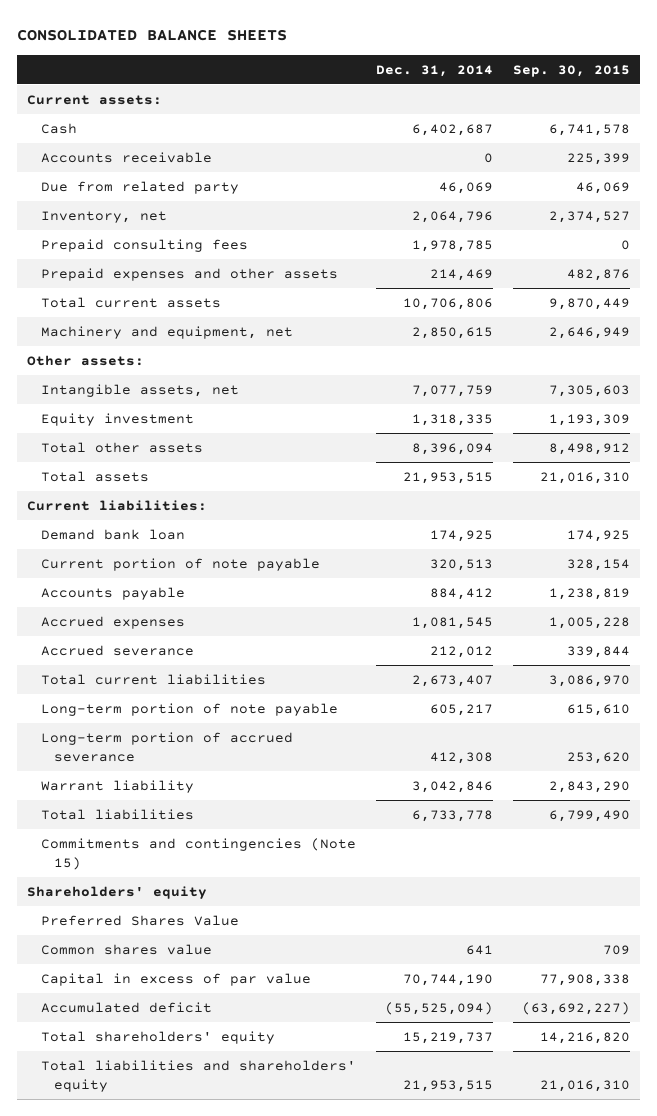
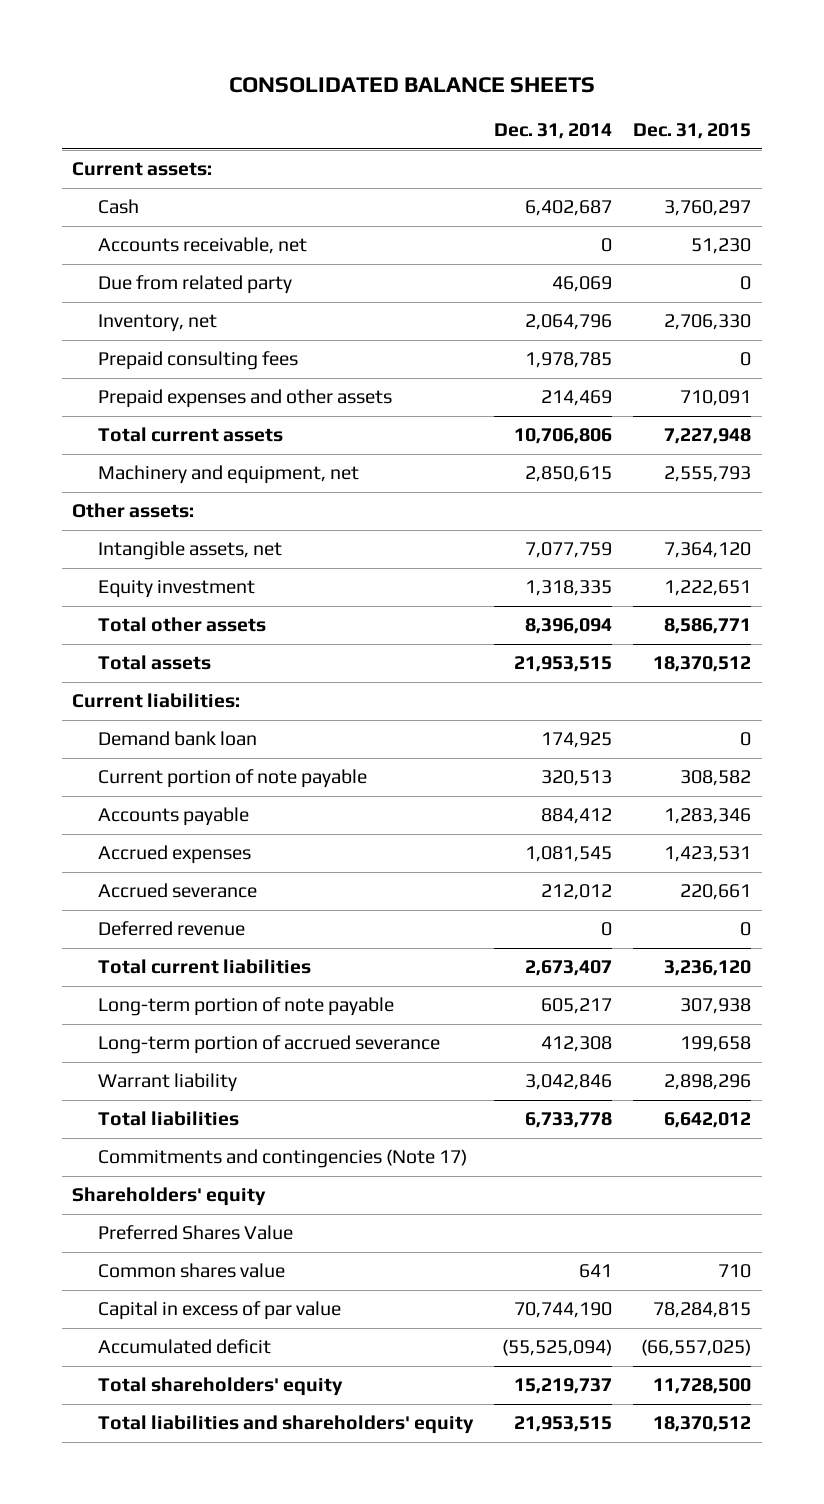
- | Dec. 31, 2014 | Sep. 30, 2015
+ | Dec. 31, 2014 | Dec. 31, 2015
- Accounts receivable | 0 | 225,399
+ Accounts receivable, net | 0 | 51,230
+ Deferred revenue | 0 | 0
- Commitments and contingencies (Note 15)
+ Commitments and contingencies (Note 17)

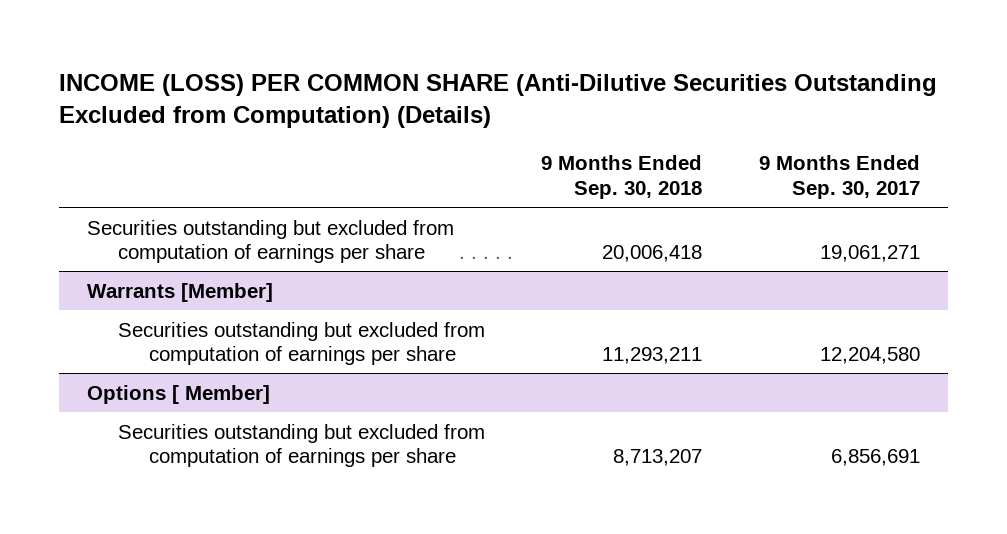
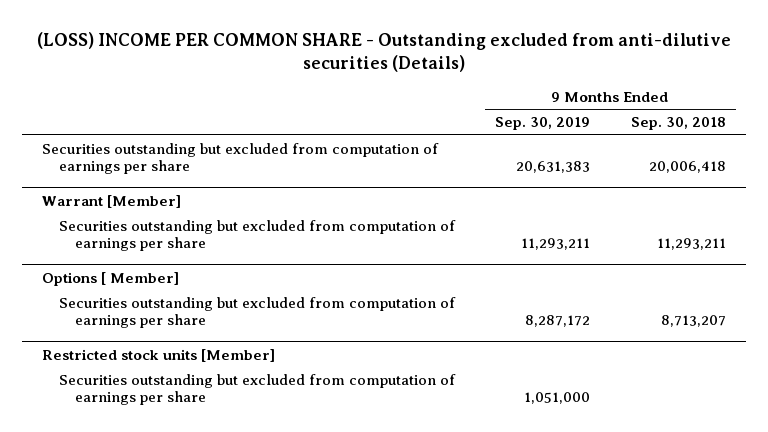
- INCOME (LOSS) PER COMMON SHARE (Anti-Dilutive Securities Outstanding Excluded from Computation) (Details)
+ (LOSS) INCOME PER COMMON SHARE - Outstanding excluded from anti-dilutive securities (Details)
- | 9 Months Ended Sep. 30, 2018 | 9 Months Ended Sep. 30, 2017
+ | 9 Months Ended Sep. 30, 2019 | 9 Months Ended Sep. 30, 2018
- Warrants [Member]
+ Warrant [Member]
+ Restricted stock units [Member]
+ Securities outstanding but excluded from computation of earnings per share | 1,051,000 |

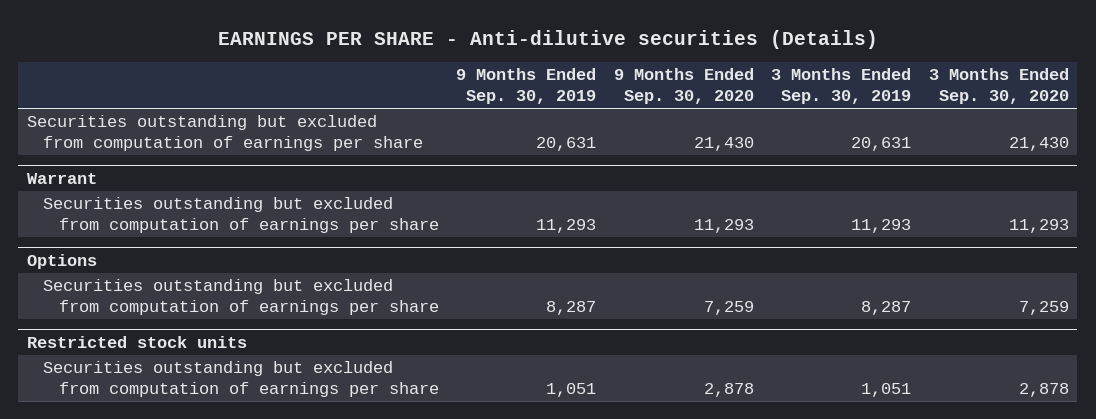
- (LOSS) INCOME PER COMMON SHARE - Outstanding excluded from anti-dilutive securities (Details)
+ EARNINGS PER SHARE - Anti-dilutive securities (Details)
- | 9 Months Ended Sep. 30, 2019 | 9 Months Ended Sep. 30, 2018
+ | 9 Months Ended Sep. 30, 2019 | 9 Months Ended Sep. 30, 2020 | 3 Months Ended Sep. 30, 2019 | 3 Months Ended Sep. 30, 2020
- Securities outstanding but excluded from computation of earnings per share | 20,631,383 | 20,006,418
- Warrant [Member]
- Securities outstanding but excluded from computation of earnings per share | 11,293,211 | 11,293,211
- Options [ Member]
- Securities outstanding but excluded from computation of earnings per share | 8,287,172 | 8,713,207
- Restricted stock units [Member]
- Securities outstanding but excluded from computation of earnings per share | 1,051,000 |
+ Securities outstanding but excluded from computation of earnings per share | 20,631 | 21,430 | 20,631 | 21,430
+ Warrant
+ Securities outstanding but excluded from computation of earnings per share | 11,293 | 11,293 | 11,293 | 11,293
+ Options
+ Securities outstanding but excluded from computation of earnings per share | 8,287 | 7,259 | 8,287 | 7,259
+ Restricted stock units
+ Securities outstanding but excluded from computation of earnings per share | 1,051 | 2,878 | 1,051 | 2,878

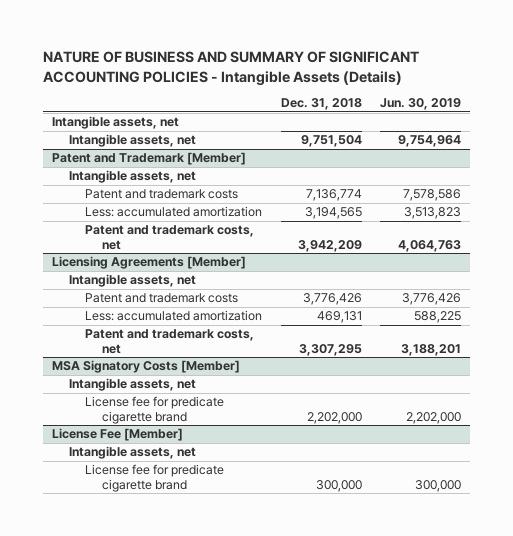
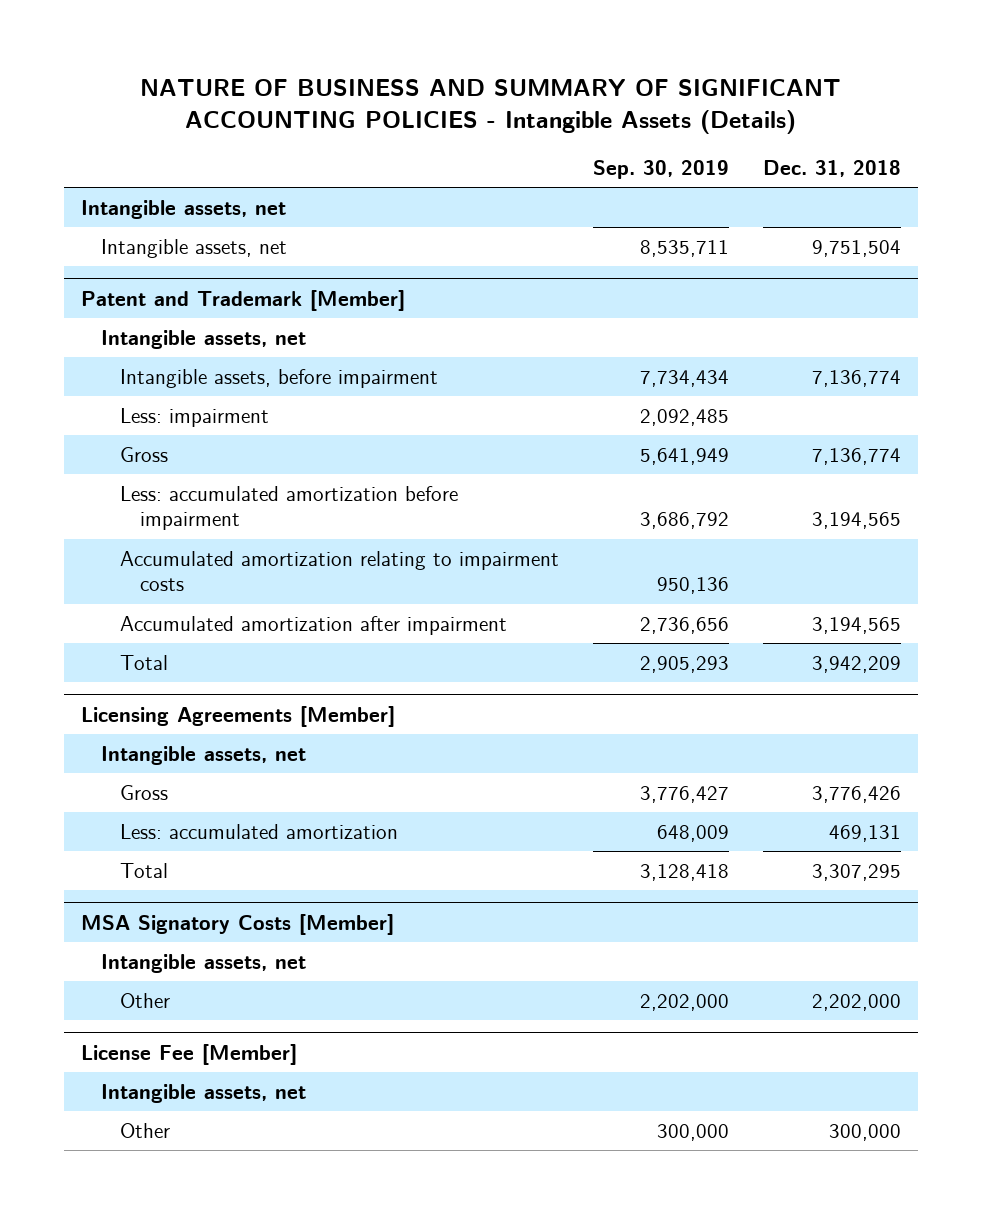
- | Dec. 31, 2018 | Jun. 30, 2019
+ | Sep. 30, 2019 | Dec. 31, 2018
@ Patent and Trademark [Member]
- Patent and trademark costs | 7,136,774 | 7,578,586
- Less: accumulated amortization | 3,194,565 | 3,513,823
- Patent and trademark costs, net | 3,942,209 | 4,064,763
+ Intangible assets, before impairment | 7,734,434 | 7,136,774
+ Less: impairment | 2,092,485 |
+ Gross | 5,641,949 | 7,136,774
+ Less: accumulated amortization before impairment | 3,686,792 | 3,194,565
+ Accumulated amortization relating to impairment costs | 950,136 |
+ Accumulated amortization after impairment | 2,736,656 | 3,194,565
+ Total | 2,905,293 | 3,942,209
@ Licensing Agreements [Member]
- Patent and trademark costs | 3,776,426 | 3,776,426
+ Gross | 3,776,427 | 3,776,426
- Patent and trademark costs, net | 3,307,295 | 3,188,201
+ Total | 3,128,418 | 3,307,295
@ MSA Signatory Costs [Member]
- License fee for predicate cigarette brand | 2,202,000 | 2,202,000
+ Other | 2,202,000 | 2,202,000
@ License Fee [Member]
- License fee for predicate cigarette brand | 300,000 | 300,000
+ Other | 300,000 | 300,000

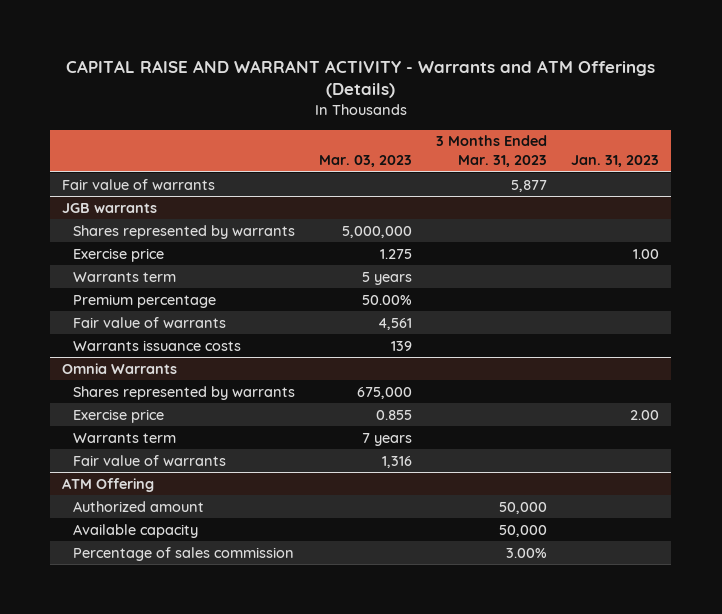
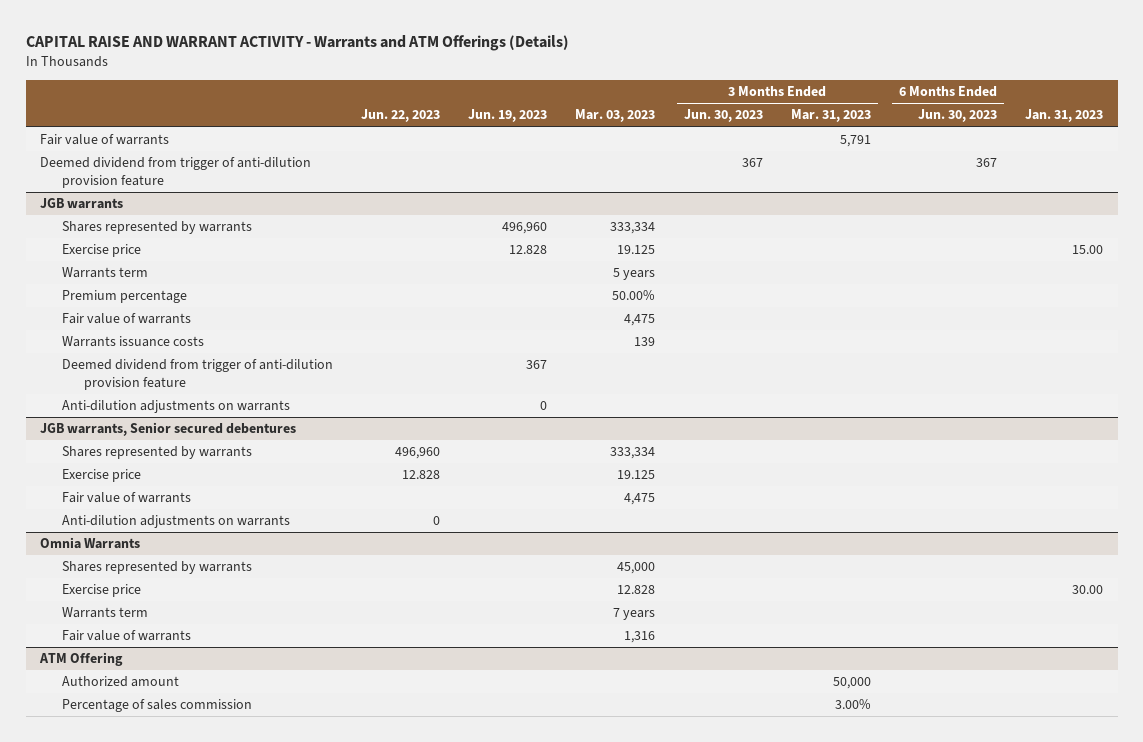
- | Mar. 03, 2023 | 3 Months Ended Mar. 31, 2023 | Jan. 31, 2023
+ | Jun. 22, 2023 | Jun. 19, 2023 | Mar. 03, 2023 | 3 Months Ended Jun. 30, 2023 | 3 Months Ended Mar. 31, 2023 | 6 Months Ended Jun. 30, 2023 | Jan. 31, 2023
- Fair value of warrants | | 5,877 |
+ Fair value of warrants | | | | | 5,791 | |
+ Deemed dividend from trigger of anti-dilution provision feature | | | | 367 | | 367 |
@ JGB warrants
- Shares represented by warrants | 5,000,000 | |
- Exercise price | 1.275 | | 1.00
+ Shares represented by warrants | | 496,960 | 333,334 | | | |
+ Exercise price | | 12.828 | 19.125 | | | | 15.00
- Fair value of warrants | 4,561 | |
+ Fair value of warrants | | | 4,475 | | | |
+ Deemed dividend from trigger of anti-dilution provision feature | | 367 | | | | |
+ Anti-dilution adjustments on warrants | | 0 | | | | |
+ JGB warrants, Senior secured debentures
+ Shares represented by warrants | 496,960 | | 333,334 | | | |
+ Exercise price | 12.828 | | 19.125 | | | |
+ Fair value of warrants | | | 4,475 | | | |
+ Anti-dilution adjustments on warrants | 0 | | | | | |
@ Omnia Warrants
- Shares represented by warrants | 675,000 | |
- Exercise price | 0.855 | | 2.00
+ Shares represented by warrants | | | 45,000 | | | |
+ Exercise price | | | 12.828 | | | | 30.00
@ ATM Offering
- Available capacity | | 50,000 |

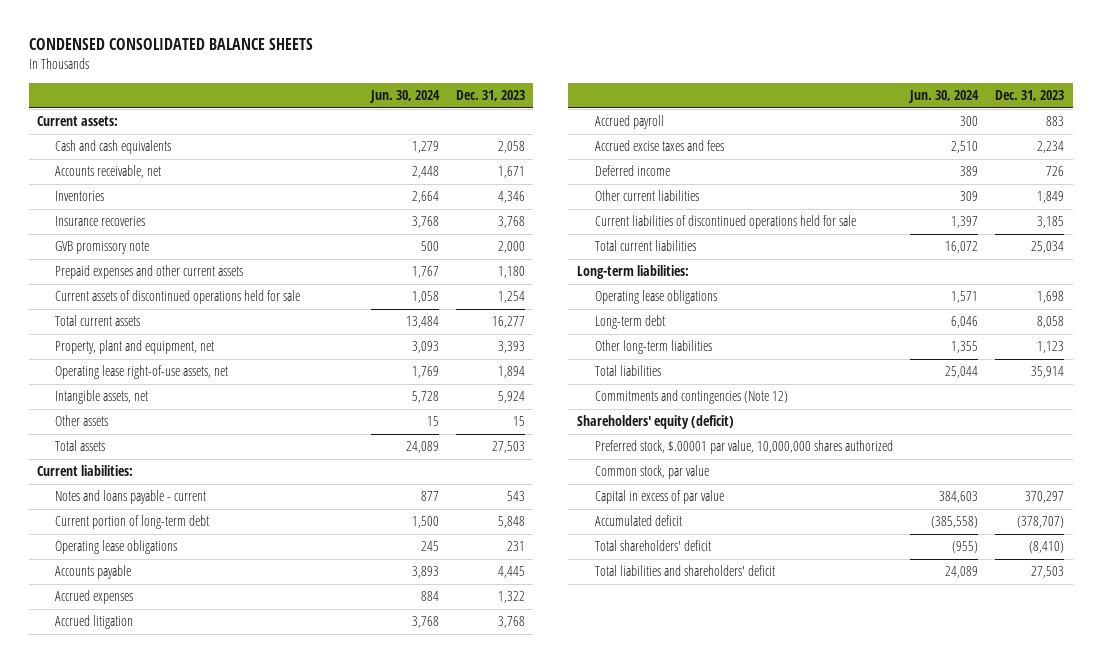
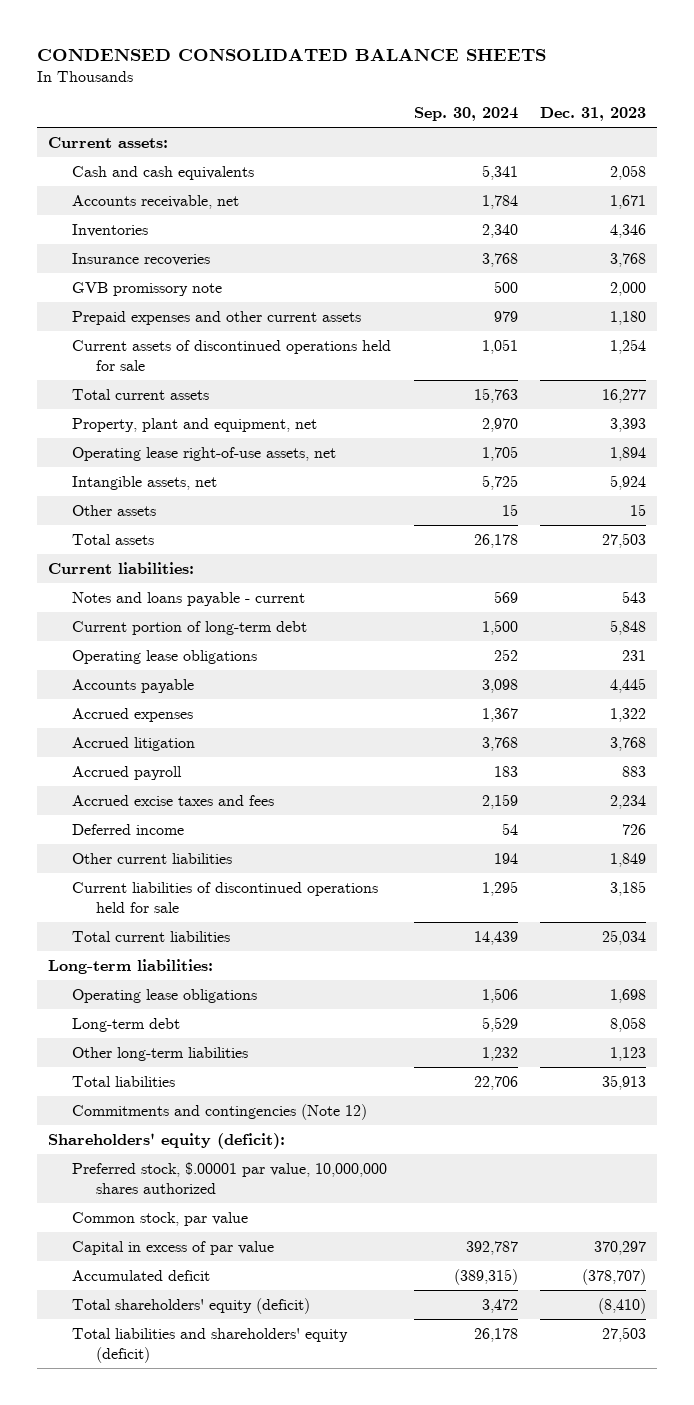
- | Jun. 30, 2024 | Dec. 31, 2023
+ | Sep. 30, 2024 | Dec. 31, 2023
- Total liabilities | 25,044 | 35,914
+ Total liabilities | 22,706 | 35,913
- Shareholders' equity (deficit)
+ Shareholders' equity (deficit):
- Total shareholders' deficit | (955) | (8,410)
- Total liabilities and shareholders' deficit | 24,089 | 27,503
+ Total shareholders' equity (deficit) | 3,472 | (8,410)
+ Total liabilities and shareholders' equity (deficit) | 26,178 | 27,503

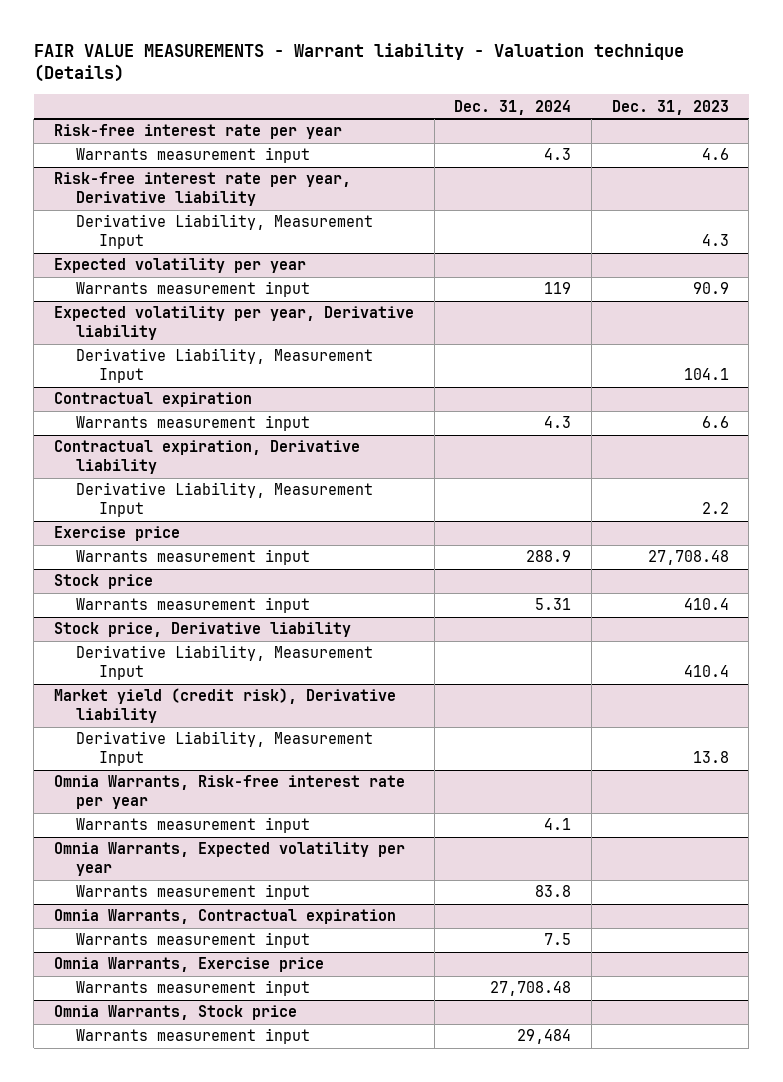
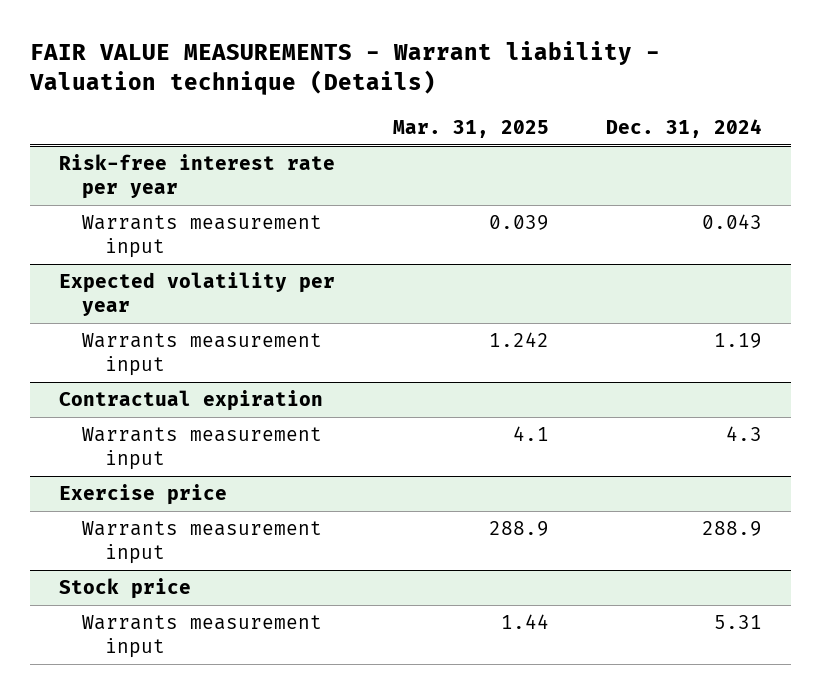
- | Dec. 31, 2024 | Dec. 31, 2023
+ | Mar. 31, 2025 | Dec. 31, 2024
@ Risk-free interest rate per year
- Warrants measurement input | 4.3 | 4.6
- Risk-free interest rate per year, Derivative liability
- Derivative Liability, Measurement Input | | 4.3
@ Risk-free interest rate per year
+ Warrants measurement input | 0.039 | 0.043
@ Expected volatility per year
- Warrants measurement input | 119 | 90.9
- Expected volatility per year, Derivative liability
- Derivative Liability, Measurement Input | | 104.1
@ Expected volatility per year
+ Warrants measurement input | 1.242 | 1.19
- Contractual expiration, Derivative liability
- Derivative Liability, Measurement Input | | 2.2
- Stock price, Derivative liability
- Derivative Liability, Measurement Input | | 410.4
- Market yield (credit risk), Derivative liability
- Derivative Liability, Measurement Input | | 13.8
- Omnia Warrants, Risk-free interest rate per year
- Warrants measurement input | 4.1 |
- Omnia Warrants, Expected volatility per year
- Warrants measurement input | 83.8 |
- Omnia Warrants, Contractual expiration
- Warrants measurement input | 7.5 |
- Omnia Warrants, Exercise price
- Warrants measurement input | 27,708.48 |
- Omnia Warrants, Stock price
- Warrants measurement input | 29,484 |

